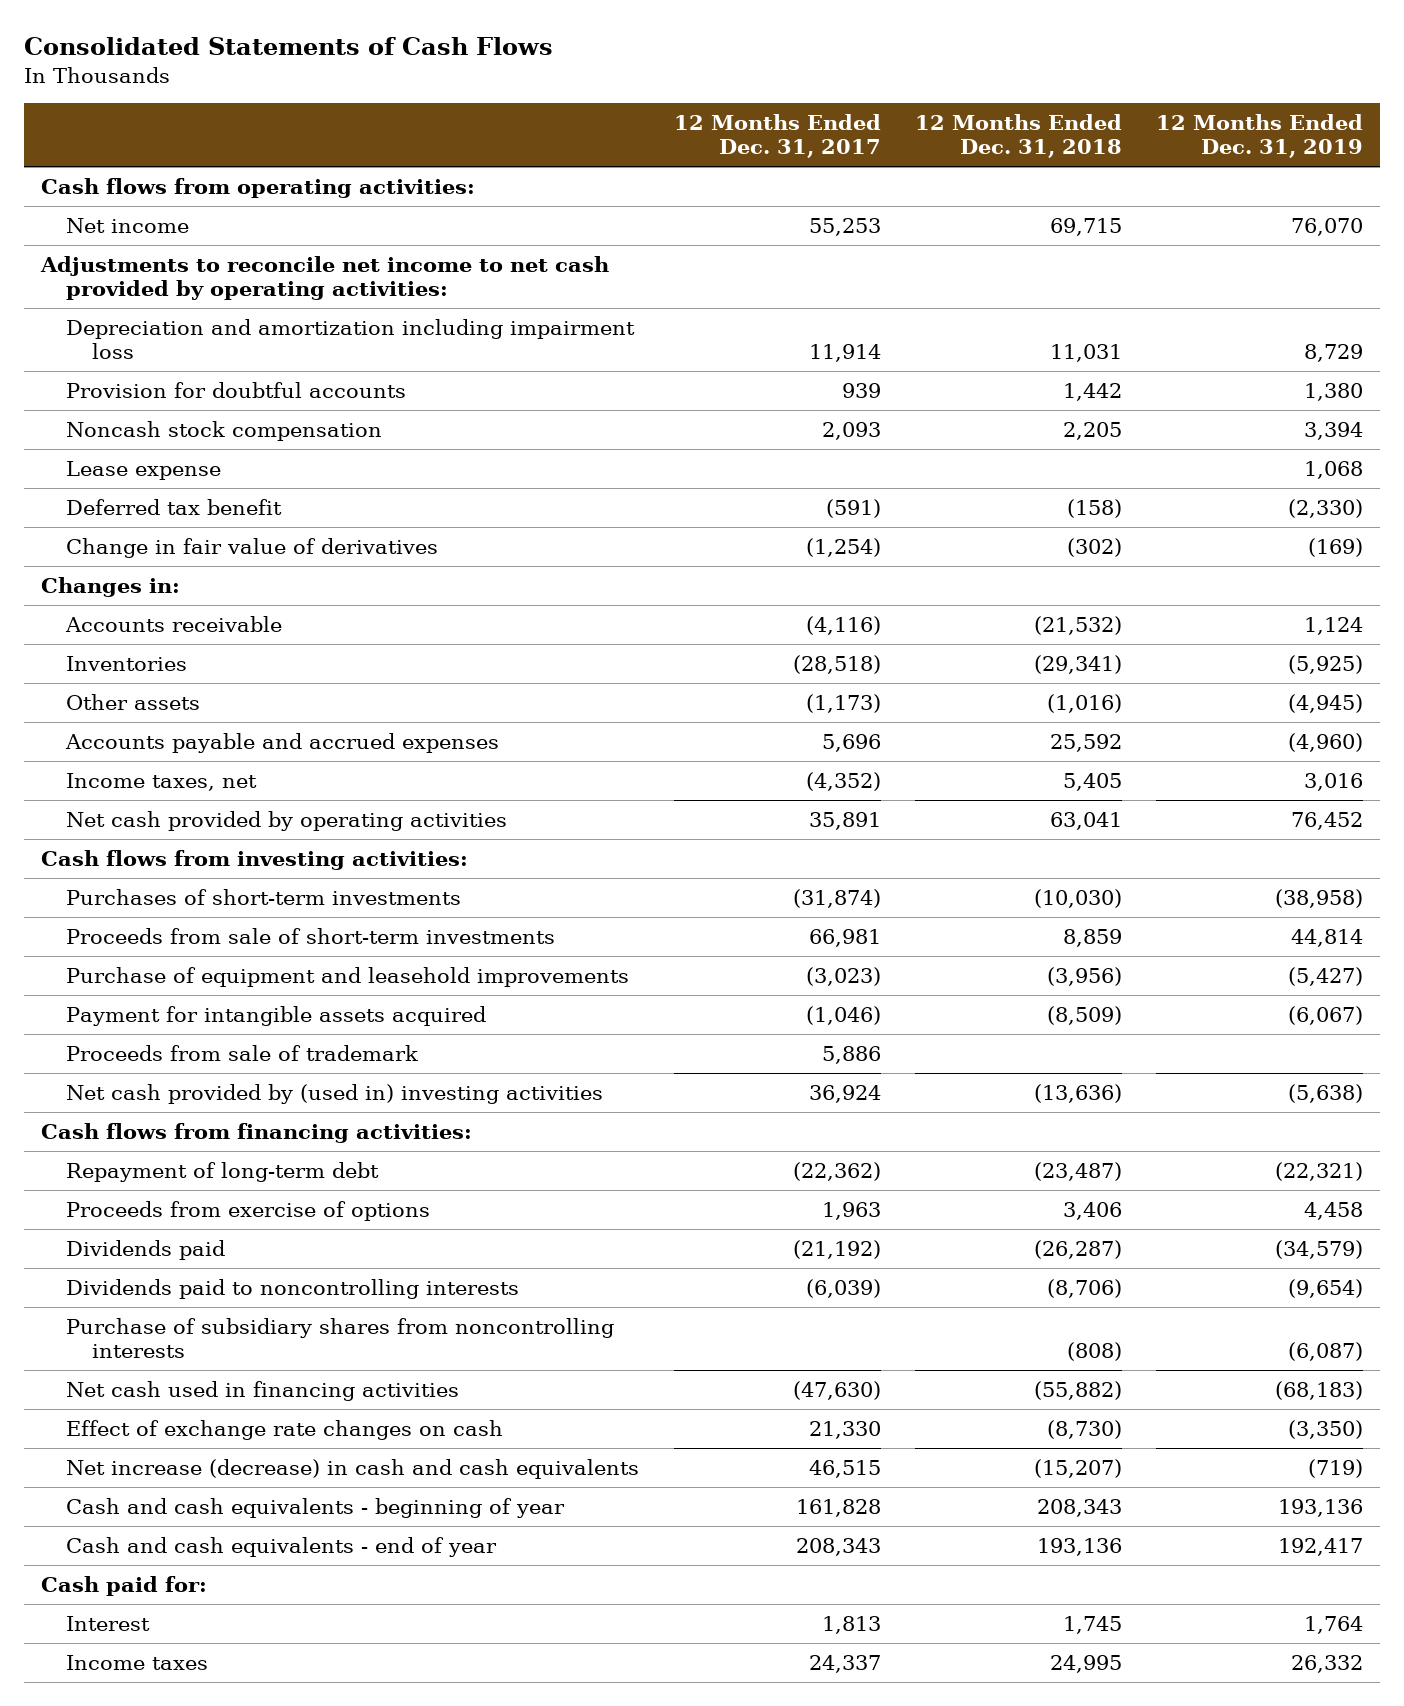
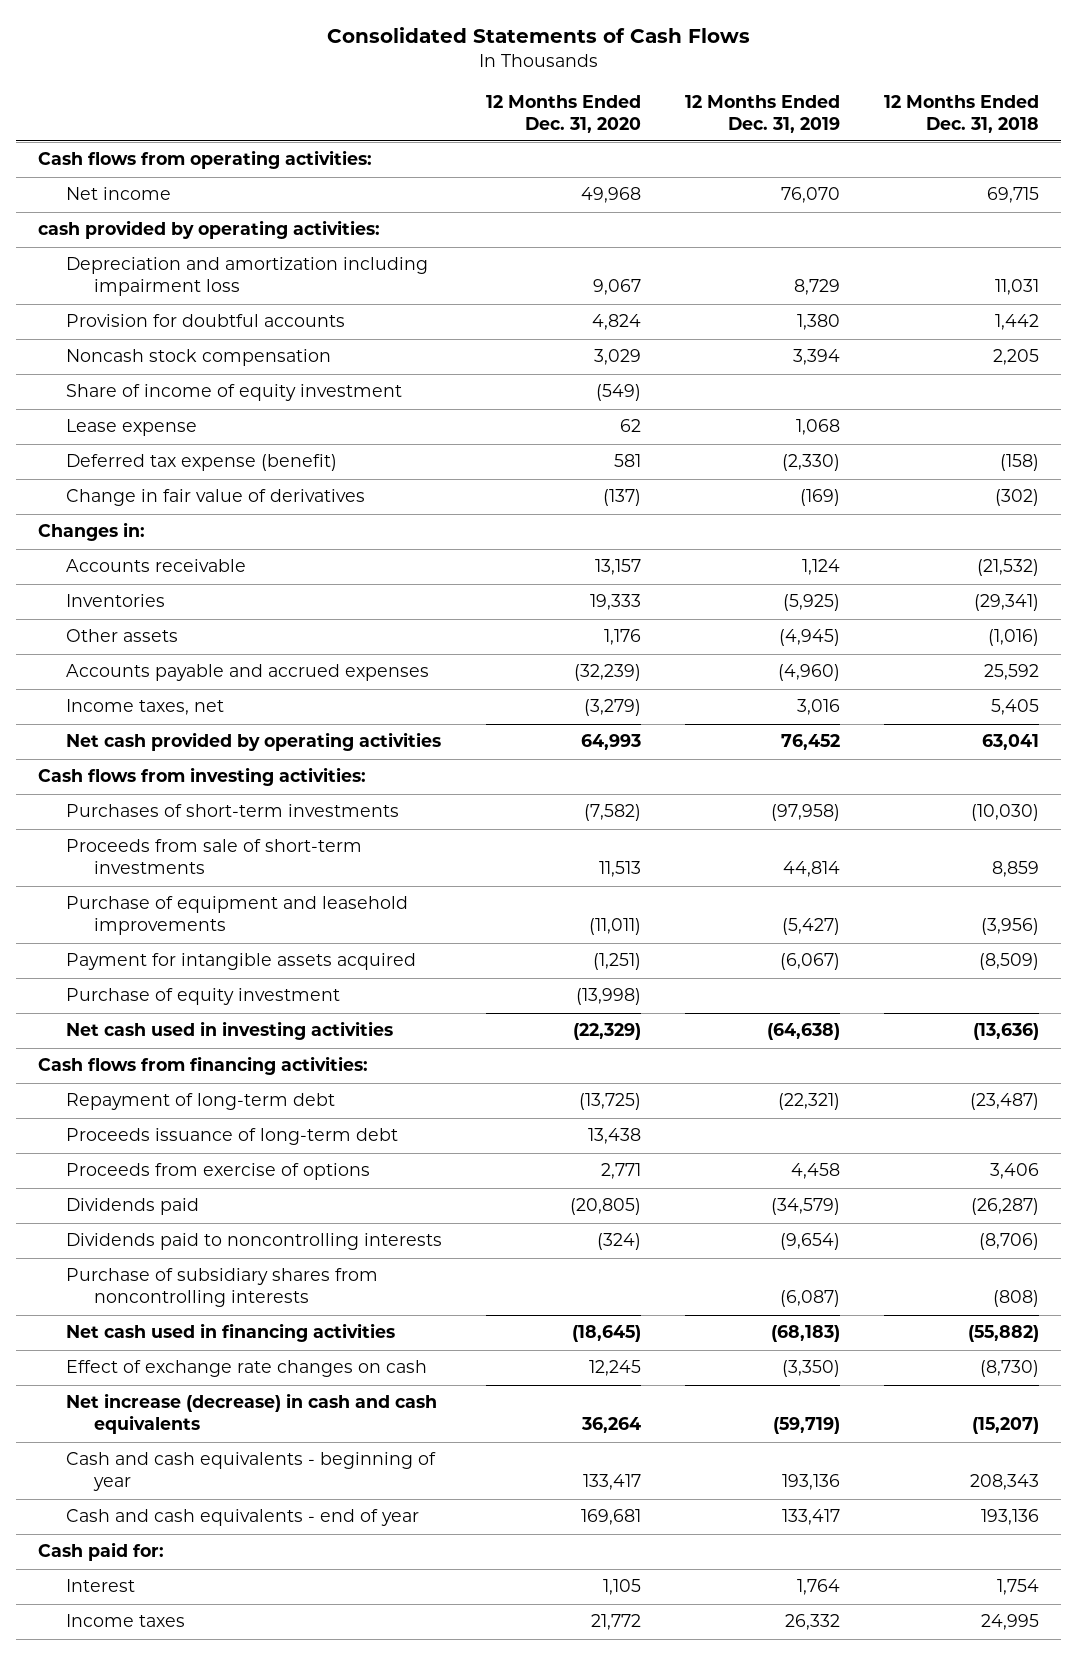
- | 12 Months Ended Dec. 31, 2017 | 12 Months Ended Dec. 31, 2018 | 12 Months Ended Dec. 31, 2019
+ | 12 Months Ended Dec. 31, 2020 | 12 Months Ended Dec. 31, 2019 | 12 Months Ended Dec. 31, 2018
- Adjustments to reconcile net income to net cash provided by operating activities:
+ cash provided by operating activities:
+ Share of income of equity investment | (549) | |
- Deferred tax benefit | (591) | (158) | (2,330)
+ Deferred tax expense (benefit) | 581 | (2,330) | (158)
- Purchases of short-term investments | (31,874) | (10,030) | (38,958)
+ Purchases of short-term investments | (7,582) | (97,958) | (10,030)
- Proceeds from sale of trademark | 5,886 | |
- Net cash provided by (used in) investing activities | 36,924 | (13,636) | (5,638)
+ Purchase of equity investment | (13,998) | |
+ Net cash used in investing activities | (22,329) | (64,638) | (13,636)
+ Proceeds issuance of long-term debt | 13,438 | |
- Net increase (decrease) in cash and cash equivalents | 46,515 | (15,207) | (719)
+ Net increase (decrease) in cash and cash equivalents | 36,264 | (59,719) | (15,207)
- Cash and cash equivalents - end of year | 208,343 | 193,136 | 192,417
+ Cash and cash equivalents - end of year | 169,681 | 133,417 | 193,136
- Interest | 1,813 | 1,745 | 1,764
+ Interest | 1,105 | 1,764 | 1,754

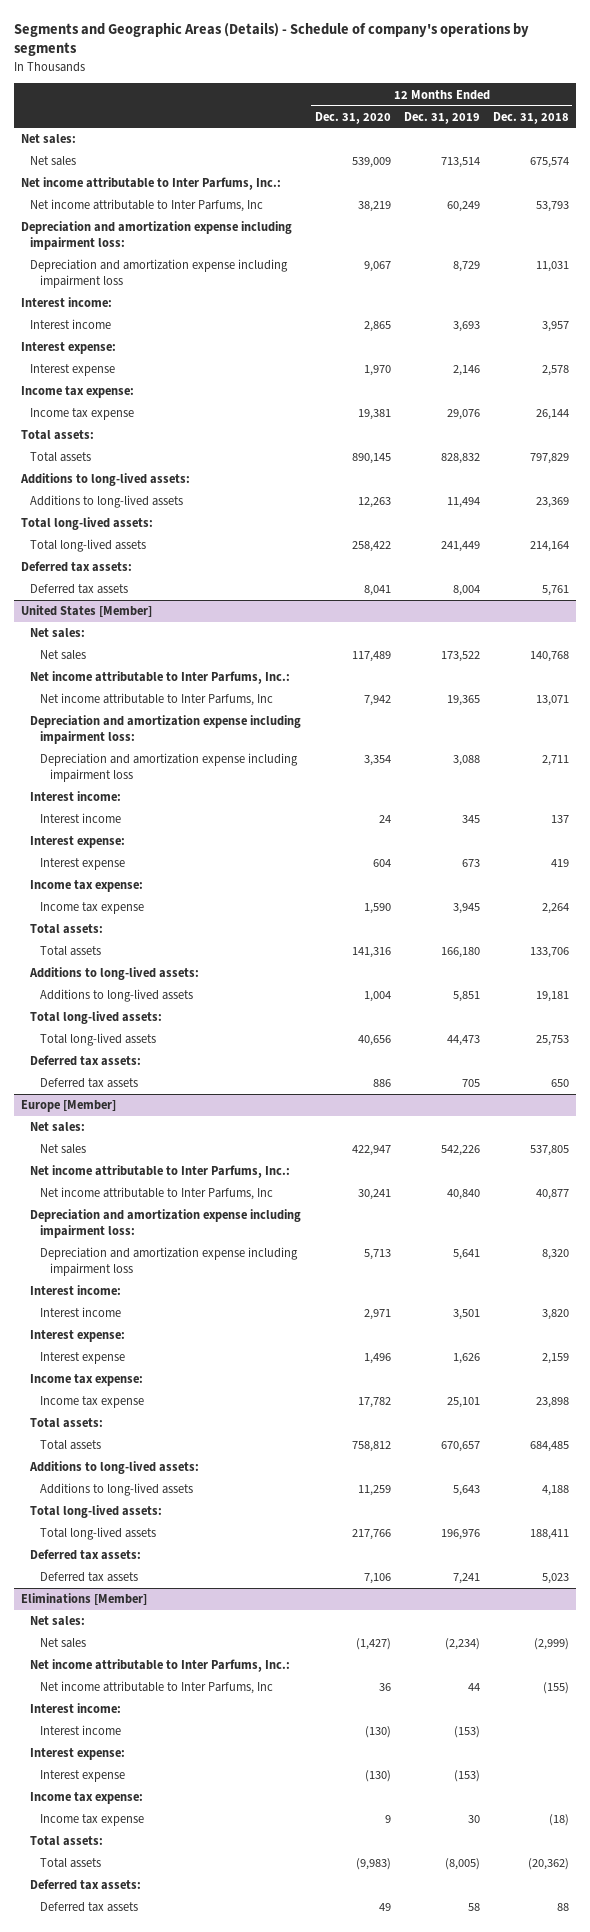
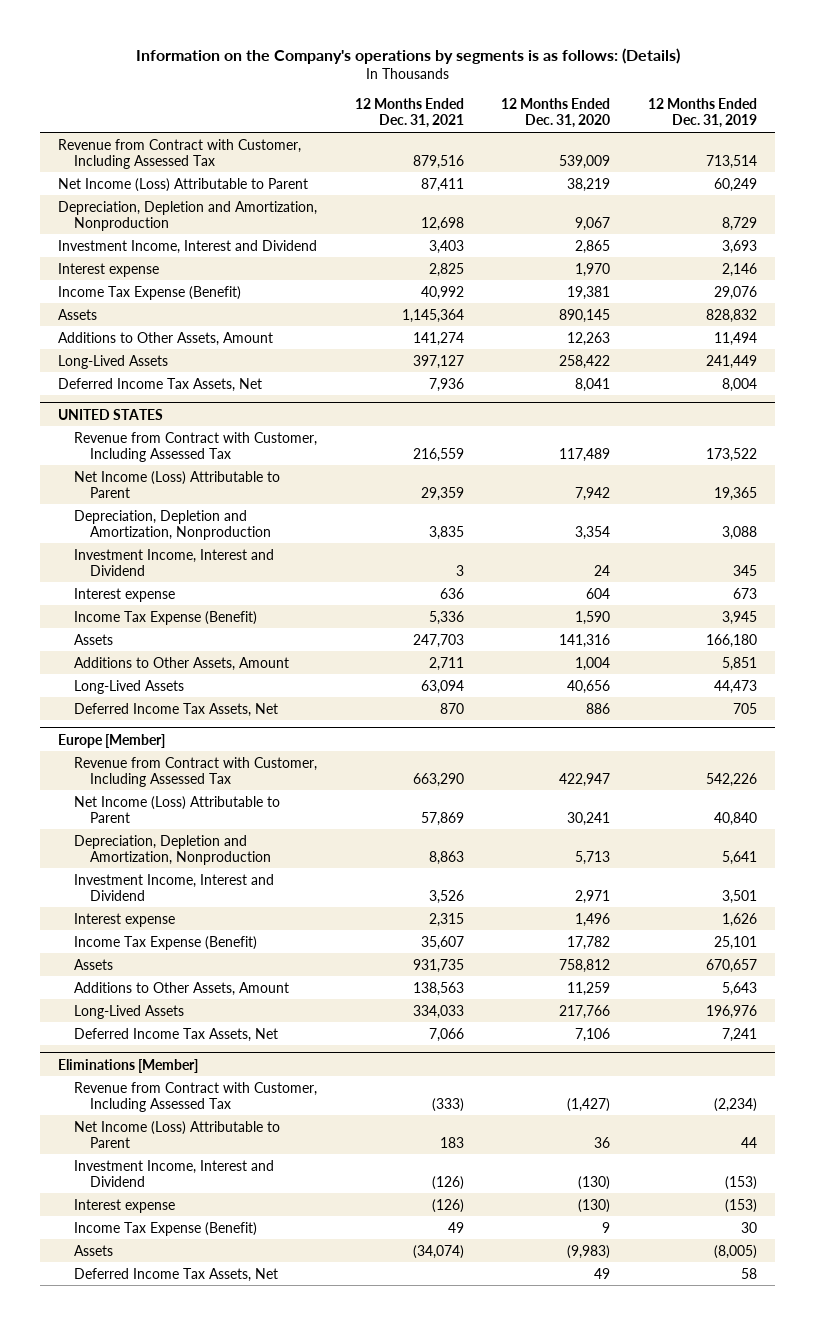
- Segments and Geographic Areas (Details) - Schedule of company's operations by segments
+ Information on the Company's operations by segments is as follows: (Details)
- | 12 Months Ended Dec. 31, 2020 | 12 Months Ended Dec. 31, 2019 | 12 Months Ended Dec. 31, 2018
+ | 12 Months Ended Dec. 31, 2021 | 12 Months Ended Dec. 31, 2020 | 12 Months Ended Dec. 31, 2019
- Net sales:
- Net sales | 539,009 | 713,514 | 675,574
- Net income attributable to Inter Parfums, Inc.:
- Net income attributable to Inter Parfums, Inc | 38,219 | 60,249 | 53,793
- Depreciation and amortization expense including impairment loss:
- Depreciation and amortization expense including impairment loss | 9,067 | 8,729 | 11,031
- Interest income:
- Interest income | 2,865 | 3,693 | 3,957
- Interest expense:
+ Revenue from Contract with Customer, Including Assessed Tax | 879,516 | 539,009 | 713,514
+ Net Income (Loss) Attributable to Parent | 87,411 | 38,219 | 60,249
+ Depreciation, Depletion and Amortization, Nonproduction | 12,698 | 9,067 | 8,729
+ Investment Income, Interest and Dividend | 3,403 | 2,865 | 3,693
- Income tax expense:
- Income tax expense | 19,381 | 29,076 | 26,144
- Total assets:
- Total assets | 890,145 | 828,832 | 797,829
- Additions to long-lived assets:
- Additions to long-lived assets | 12,263 | 11,494 | 23,369
- Total long-lived assets:
- Total long-lived assets | 258,422 | 241,449 | 214,164
- Deferred tax assets:
- Deferred tax assets | 8,041 | 8,004 | 5,761
- United States [Member]
- Net sales:
- Net sales | 117,489 | 173,522 | 140,768
- Net income attributable to Inter Parfums, Inc.:
- Net income attributable to Inter Parfums, Inc | 7,942 | 19,365 | 13,071
- Depreciation and amortization expense including impairment loss:
- Depreciation and amortization expense including impairment loss | 3,354 | 3,088 | 2,711
- Interest income:
- Interest income | 24 | 345 | 137
- Interest expense:
+ Income Tax Expense (Benefit) | 40,992 | 19,381 | 29,076
+ Assets | 1,145,364 | 890,145 | 828,832
+ Additions to Other Assets, Amount | 141,274 | 12,263 | 11,494
+ Long-Lived Assets | 397,127 | 258,422 | 241,449
+ Deferred Income Tax Assets, Net | 7,936 | 8,041 | 8,004
+ UNITED STATES
+ Revenue from Contract with Customer, Including Assessed Tax | 216,559 | 117,489 | 173,522
+ Net Income (Loss) Attributable to Parent | 29,359 | 7,942 | 19,365
+ Depreciation, Depletion and Amortization, Nonproduction | 3,835 | 3,354 | 3,088
+ Investment Income, Interest and Dividend | 3 | 24 | 345
- Income tax expense:
- Income tax expense | 1,590 | 3,945 | 2,264
- Total assets:
- Total assets | 141,316 | 166,180 | 133,706
- Additions to long-lived assets:
- Additions to long-lived assets | 1,004 | 5,851 | 19,181
- Total long-lived assets:
- Total long-lived assets | 40,656 | 44,473 | 25,753
- Deferred tax assets:
- Deferred tax assets | 886 | 705 | 650
+ Income Tax Expense (Benefit) | 5,336 | 1,590 | 3,945
+ Assets | 247,703 | 141,316 | 166,180
+ Additions to Other Assets, Amount | 2,711 | 1,004 | 5,851
+ Long-Lived Assets | 63,094 | 40,656 | 44,473
+ Deferred Income Tax Assets, Net | 870 | 886 | 705
@ Europe [Member]
- Net sales:
- Net sales | 422,947 | 542,226 | 537,805
- Net income attributable to Inter Parfums, Inc.:
- Net income attributable to Inter Parfums, Inc | 30,241 | 40,840 | 40,877
- Depreciation and amortization expense including impairment loss:
- Depreciation and amortization expense including impairment loss | 5,713 | 5,641 | 8,320
- Interest income:
- Interest income | 2,971 | 3,501 | 3,820
- Interest expense:
+ Revenue from Contract with Customer, Including Assessed Tax | 663,290 | 422,947 | 542,226
+ Net Income (Loss) Attributable to Parent | 57,869 | 30,241 | 40,840
+ Depreciation, Depletion and Amortization, Nonproduction | 8,863 | 5,713 | 5,641
+ Investment Income, Interest and Dividend | 3,526 | 2,971 | 3,501
- Income tax expense:
- Income tax expense | 17,782 | 25,101 | 23,898
- Total assets:
- Total assets | 758,812 | 670,657 | 684,485
- Additions to long-lived assets:
- Additions to long-lived assets | 11,259 | 5,643 | 4,188
- Total long-lived assets:
- Total long-lived assets | 217,766 | 196,976 | 188,411
- Deferred tax assets:
- Deferred tax assets | 7,106 | 7,241 | 5,023
+ Income Tax Expense (Benefit) | 35,607 | 17,782 | 25,101
+ Assets | 931,735 | 758,812 | 670,657
+ Additions to Other Assets, Amount | 138,563 | 11,259 | 5,643
+ Long-Lived Assets | 334,033 | 217,766 | 196,976
+ Deferred Income Tax Assets, Net | 7,066 | 7,106 | 7,241
@ Eliminations [Member]
- Net sales:
- Net sales | (1,427) | (2,234) | (2,999)
- Net income attributable to Inter Parfums, Inc.:
- Net income attributable to Inter Parfums, Inc | 36 | 44 | (155)
- Interest income:
- Interest income | (130) | (153) |
- Interest expense:
+ Revenue from Contract with Customer, Including Assessed Tax | (333) | (1,427) | (2,234)
+ Net Income (Loss) Attributable to Parent | 183 | 36 | 44
+ Investment Income, Interest and Dividend | (126) | (130) | (153)
- Income tax expense:
- Income tax expense | 9 | 30 | (18)
- Total assets:
- Total assets | (9,983) | (8,005) | (20,362)
- Deferred tax assets:
- Deferred tax assets | 49 | 58 | 88
+ Income Tax Expense (Benefit) | 49 | 9 | 30
+ Assets | (34,074) | (9,983) | (8,005)
+ Deferred Income Tax Assets, Net | | 49 | 58

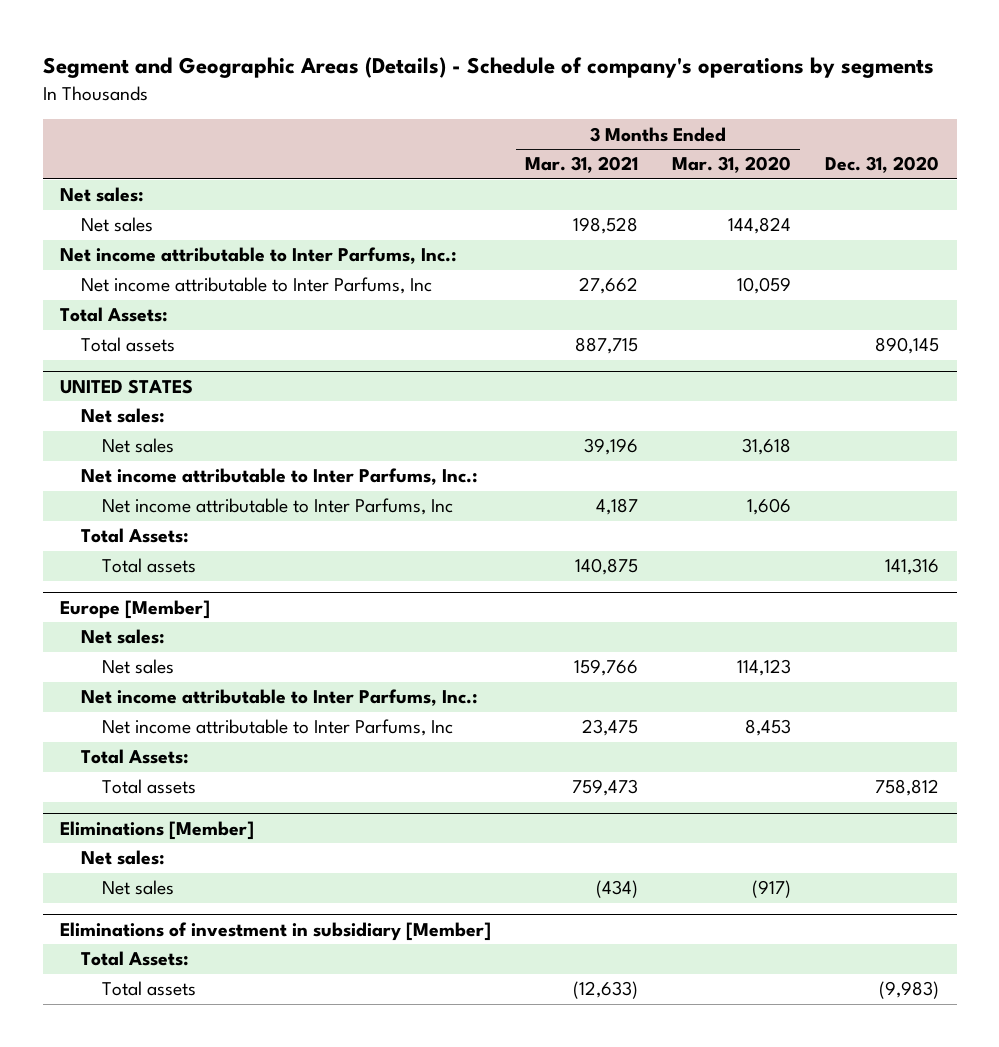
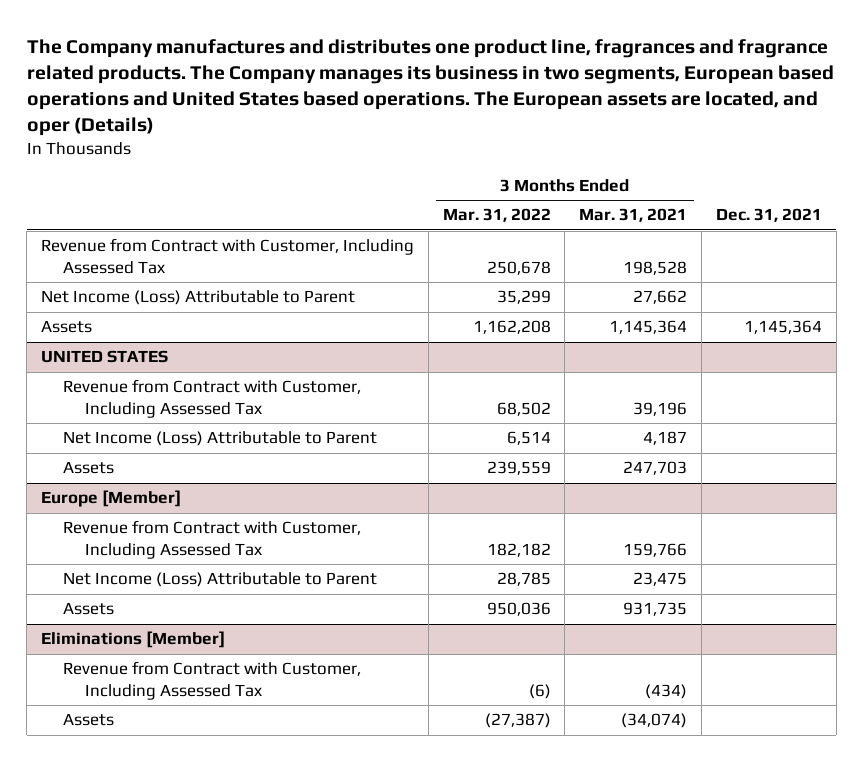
- Segment and Geographic Areas (Details) - Schedule of company's operations by segments
+ The Company manufactures and distributes one product line, fragrances and fragrance related products. The Company manages its business in two segments, European based operations and United States based operations. The European assets are located, and oper (Details)
- | 3 Months Ended Mar. 31, 2021 | 3 Months Ended Mar. 31, 2020 | Dec. 31, 2020
+ | 3 Months Ended Mar. 31, 2022 | 3 Months Ended Mar. 31, 2021 | Dec. 31, 2021
- Net sales:
- Net sales | 198,528 | 144,824 |
- Net income attributable to Inter Parfums, Inc.:
- Net income attributable to Inter Parfums, Inc | 27,662 | 10,059 |
- Total Assets:
- Total assets | 887,715 | | 890,145
+ Revenue from Contract with Customer, Including Assessed Tax | 250,678 | 198,528 |
+ Net Income (Loss) Attributable to Parent | 35,299 | 27,662 |
+ Assets | 1,162,208 | 1,145,364 | 1,145,364
@ UNITED STATES
- Net sales:
- Net sales | 39,196 | 31,618 |
- Net income attributable to Inter Parfums, Inc.:
- Net income attributable to Inter Parfums, Inc | 4,187 | 1,606 |
- Total Assets:
- Total assets | 140,875 | | 141,316
+ Revenue from Contract with Customer, Including Assessed Tax | 68,502 | 39,196 |
+ Net Income (Loss) Attributable to Parent | 6,514 | 4,187 |
+ Assets | 239,559 | 247,703 |
@ Europe [Member]
- Net sales:
- Net sales | 159,766 | 114,123 |
- Net income attributable to Inter Parfums, Inc.:
- Net income attributable to Inter Parfums, Inc | 23,475 | 8,453 |
- Total Assets:
- Total assets | 759,473 | | 758,812
+ Revenue from Contract with Customer, Including Assessed Tax | 182,182 | 159,766 |
+ Net Income (Loss) Attributable to Parent | 28,785 | 23,475 |
+ Assets | 950,036 | 931,735 |
@ Eliminations [Member]
- Net sales:
- Net sales | (434) | (917) |
- Eliminations of investment in subsidiary [Member]
- Total Assets:
- Total assets | (12,633) | | (9,983)
@ Eliminations [Member]
+ Revenue from Contract with Customer, Including Assessed Tax | (6) | (434) |
+ Assets | (27,387) | (34,074) |

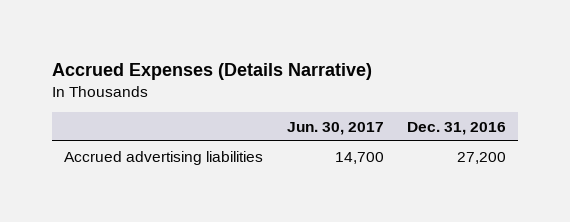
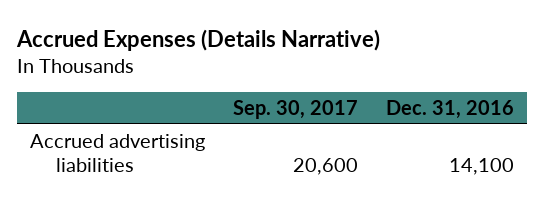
- | Jun. 30, 2017 | Dec. 31, 2016
+ | Sep. 30, 2017 | Dec. 31, 2016
- Accrued advertising liabilities | 14,700 | 27,200
+ Accrued advertising liabilities | 20,600 | 14,100

